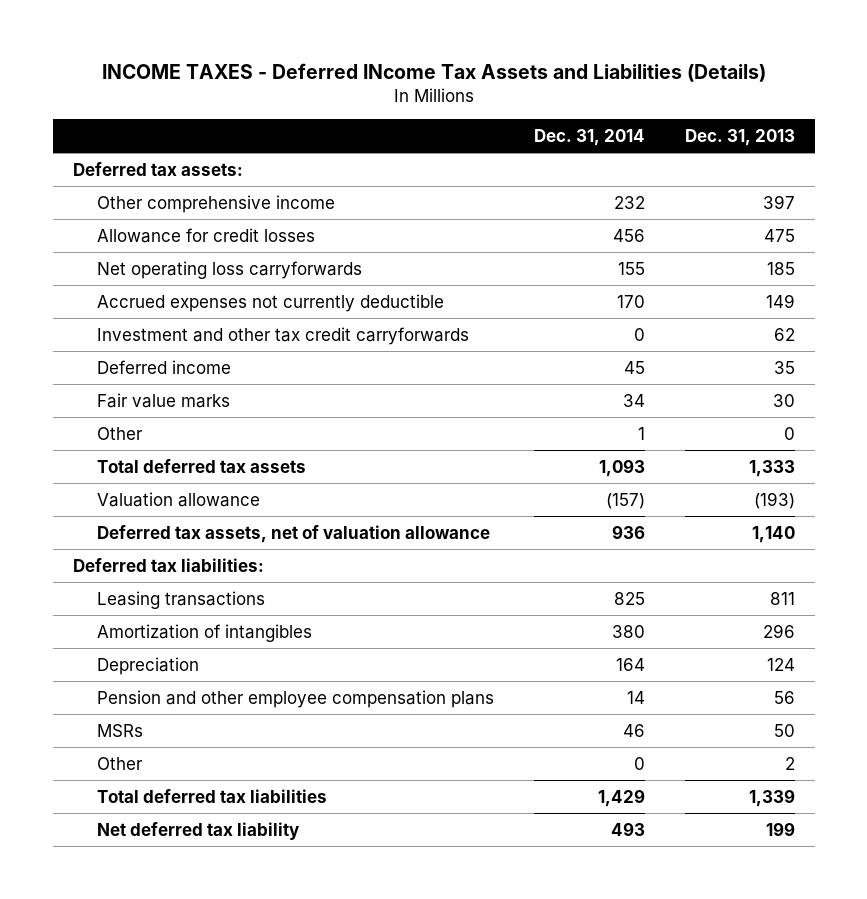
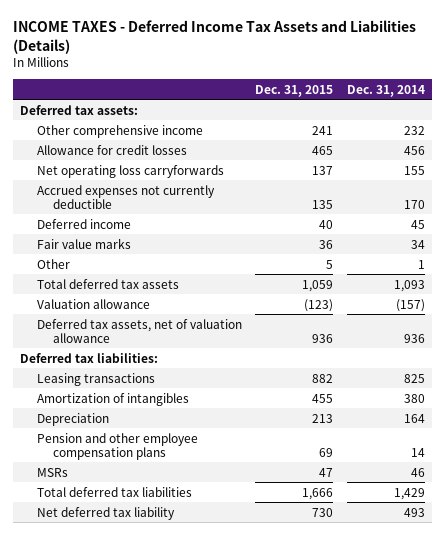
- INCOME TAXES - Deferred INcome Tax Assets and Liabilities (Details)
+ INCOME TAXES - Deferred Income Tax Assets and Liabilities (Details)
- | Dec. 31, 2014 | Dec. 31, 2013
+ | Dec. 31, 2015 | Dec. 31, 2014
- Investment and other tax credit carryforwards | 0 | 62
- Other | 0 | 2

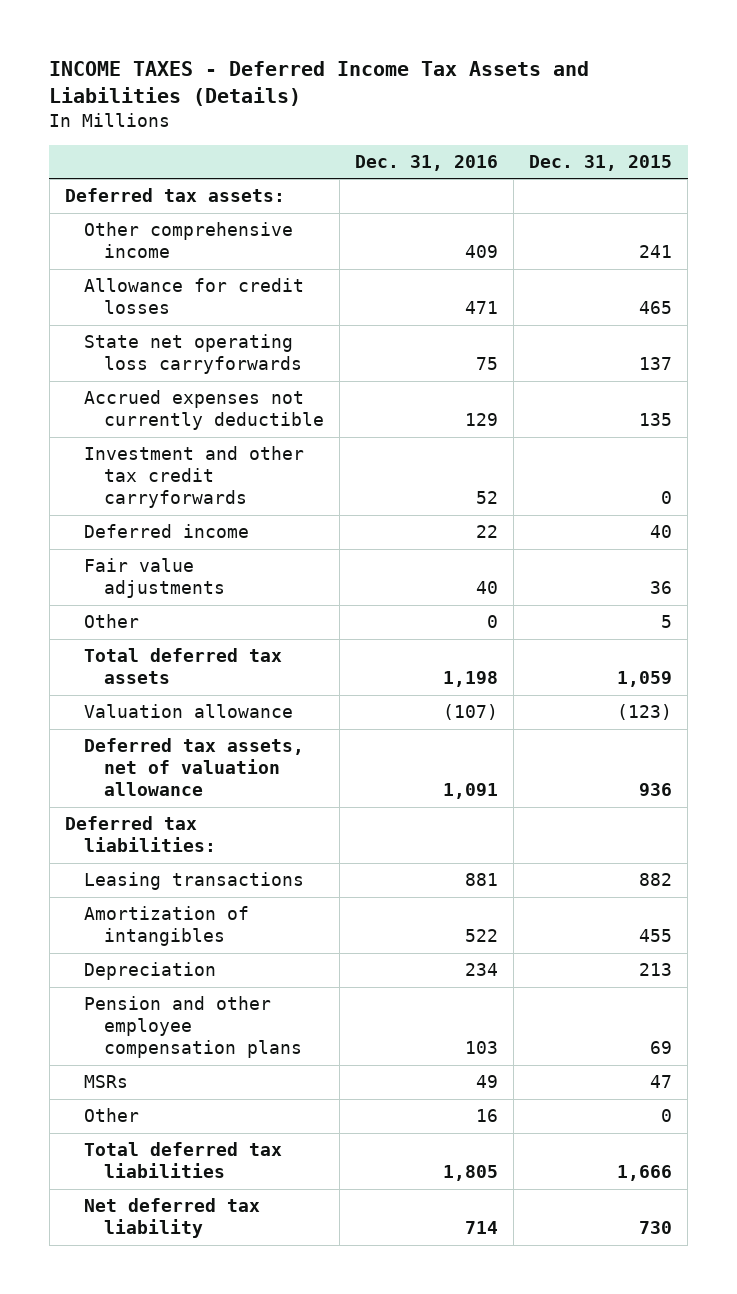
- | Dec. 31, 2015 | Dec. 31, 2014
+ | Dec. 31, 2016 | Dec. 31, 2015
- Net operating loss carryforwards | 137 | 155
+ State net operating loss carryforwards | 75 | 137
+ Investment and other tax credit carryforwards | 52 | 0
- Fair value marks | 36 | 34
+ Fair value adjustments | 40 | 36
+ Other | 16 | 0

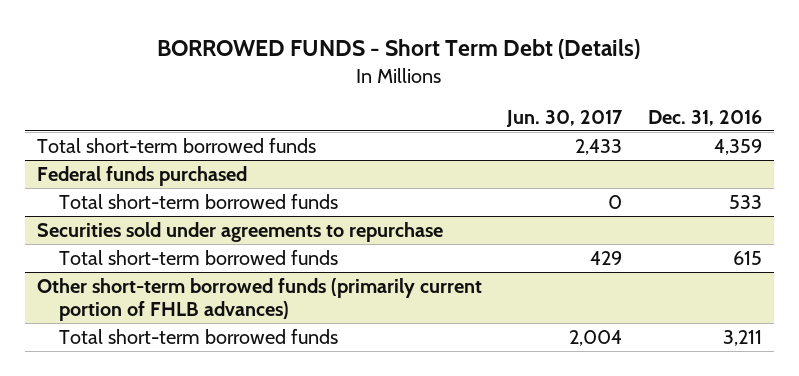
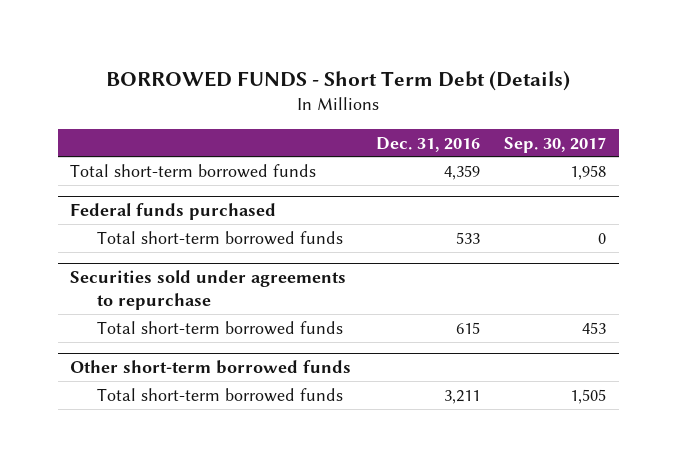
- | Jun. 30, 2017 | Dec. 31, 2016
+ | Dec. 31, 2016 | Sep. 30, 2017
- Other short-term borrowed funds (primarily current portion of FHLB advances)
+ Other short-term borrowed funds

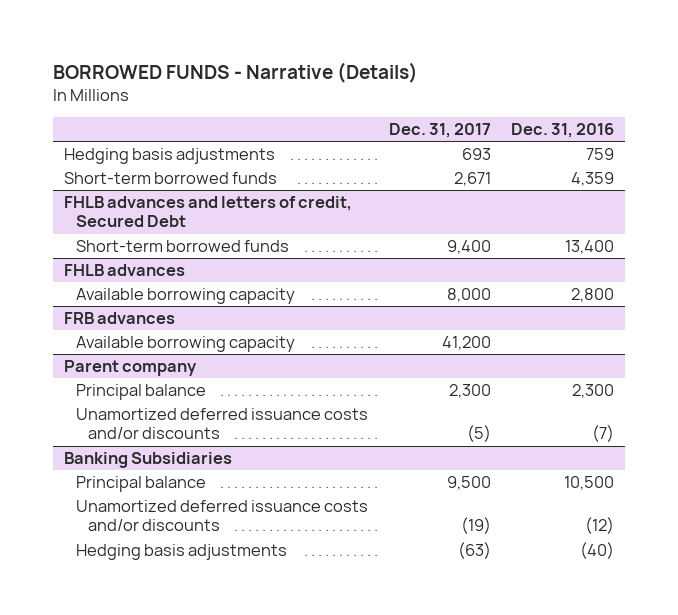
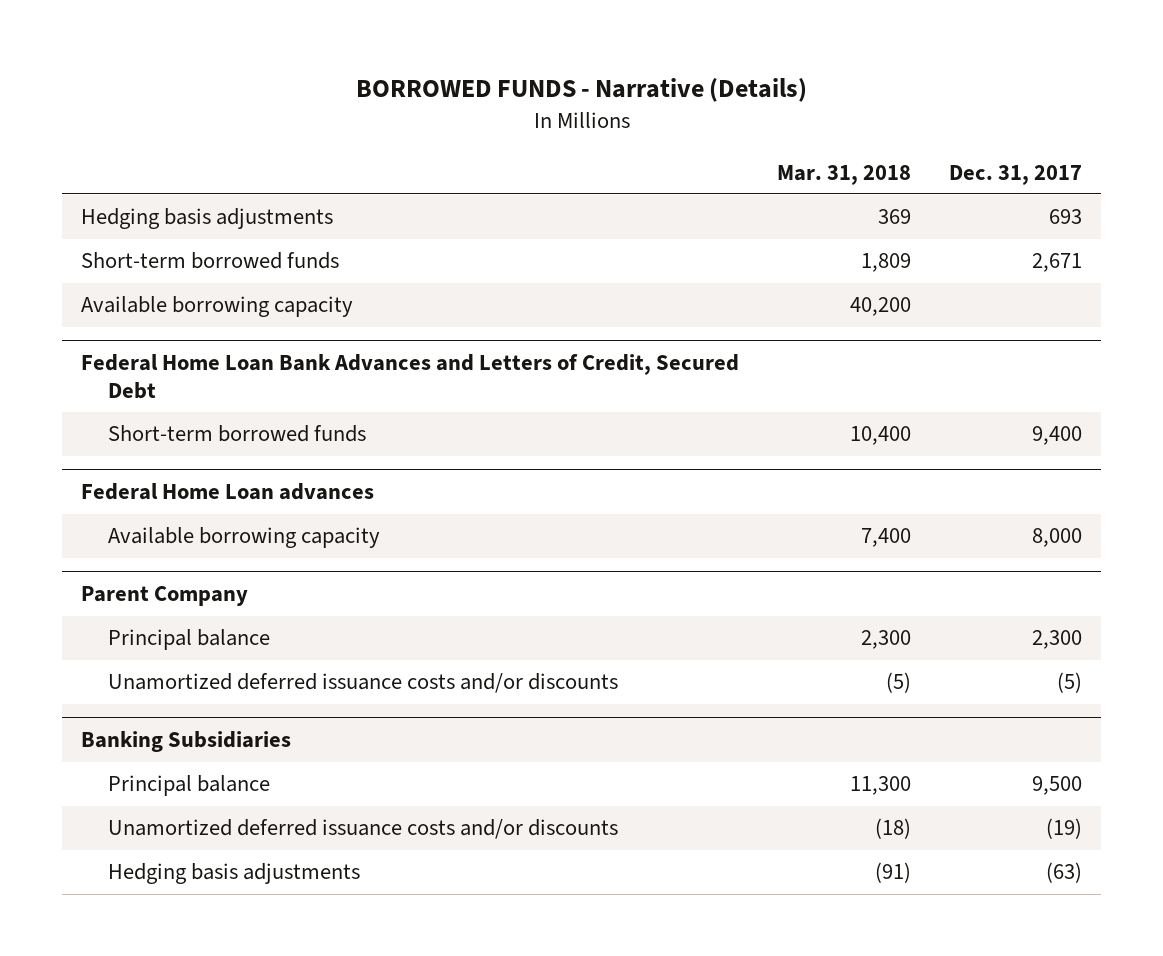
- | Dec. 31, 2017 | Dec. 31, 2016
+ | Mar. 31, 2018 | Dec. 31, 2017
- FHLB advances and letters of credit, Secured Debt
+ Available borrowing capacity | 40,200 |
+ Federal Home Loan Bank Advances and Letters of Credit, Secured Debt
- FHLB advances
+ Federal Home Loan advances
- FRB advances
- Available borrowing capacity | 41,200 |
- Parent company
+ Parent Company

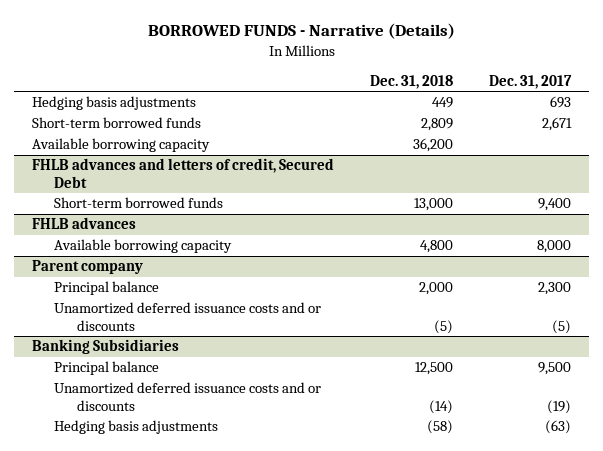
- | Mar. 31, 2018 | Dec. 31, 2017
+ | Dec. 31, 2018 | Dec. 31, 2017
- Federal Home Loan Bank Advances and Letters of Credit, Secured Debt
+ FHLB advances and letters of credit, Secured Debt
- Federal Home Loan advances
+ FHLB advances
- Parent Company
+ Parent company
- Unamortized deferred issuance costs and/or discounts | (5) | (5)
+ Unamortized deferred issuance costs and or discounts | (5) | (5)
@ Banking Subsidiaries
- Unamortized deferred issuance costs and/or discounts | (18) | (19)
+ Unamortized deferred issuance costs and or discounts | (14) | (19)

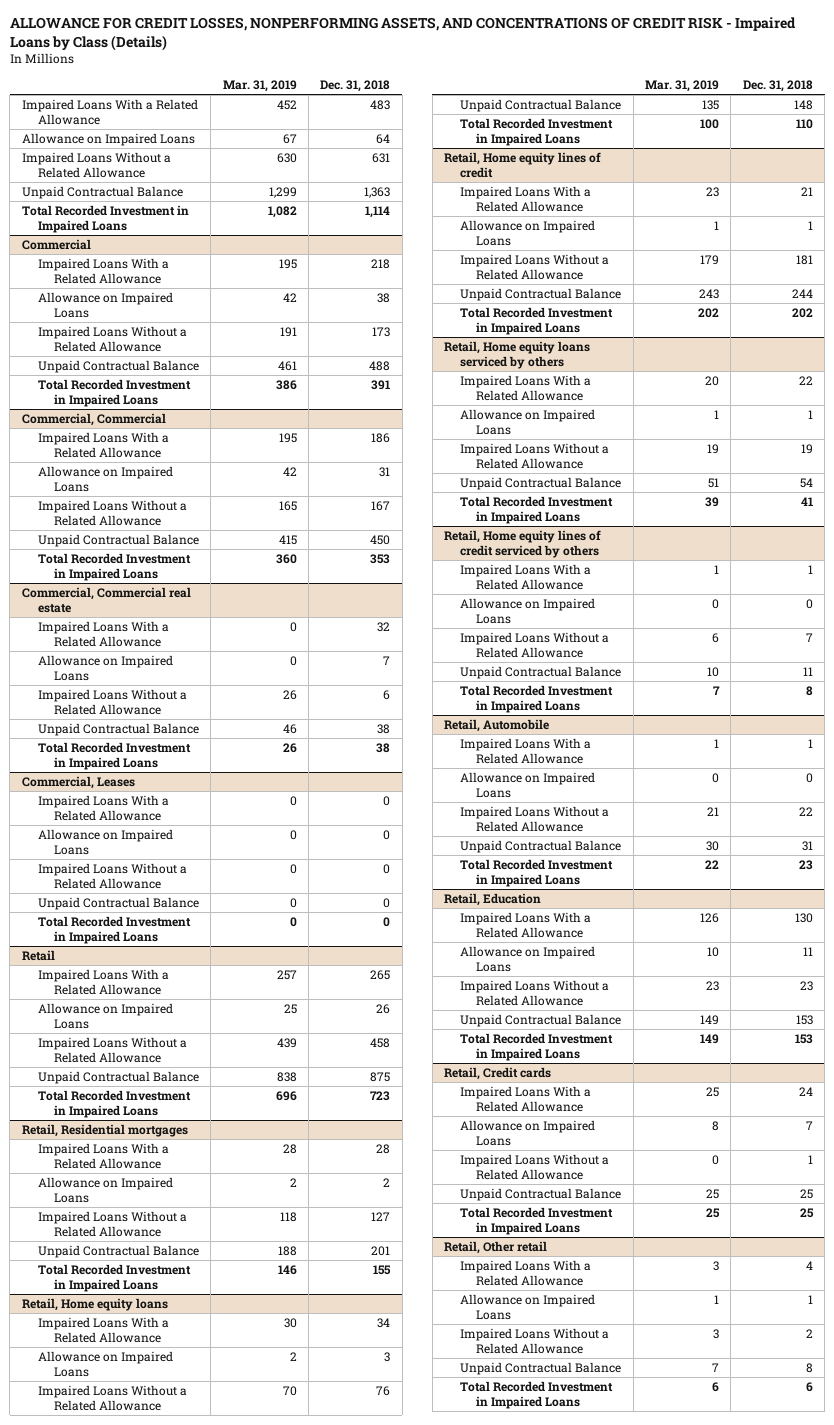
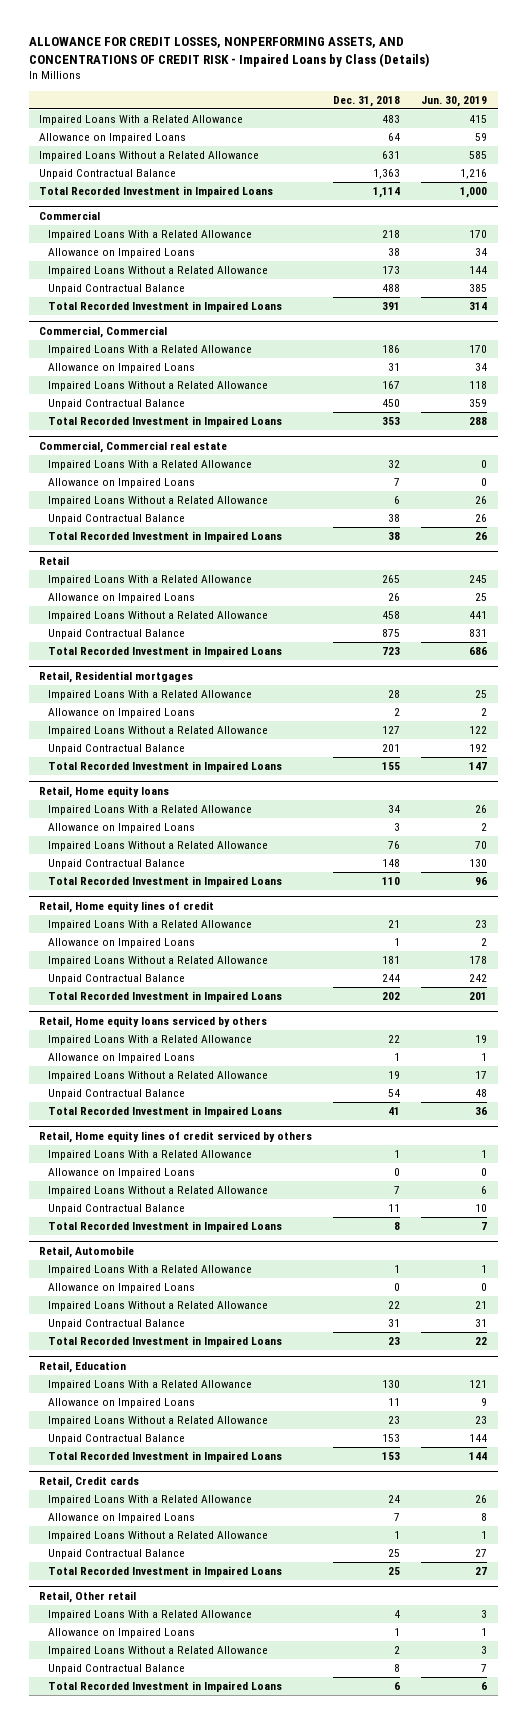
- | Mar. 31, 2019 | Dec. 31, 2018
+ | Dec. 31, 2018 | Jun. 30, 2019
- Commercial, Leases
- Impaired Loans With a Related Allowance | 0 | 0
- Allowance on Impaired Loans | 0 | 0
- Impaired Loans Without a Related Allowance | 0 | 0
- Unpaid Contractual Balance | 0 | 0
- Total Recorded Investment in Impaired Loans | 0 | 0

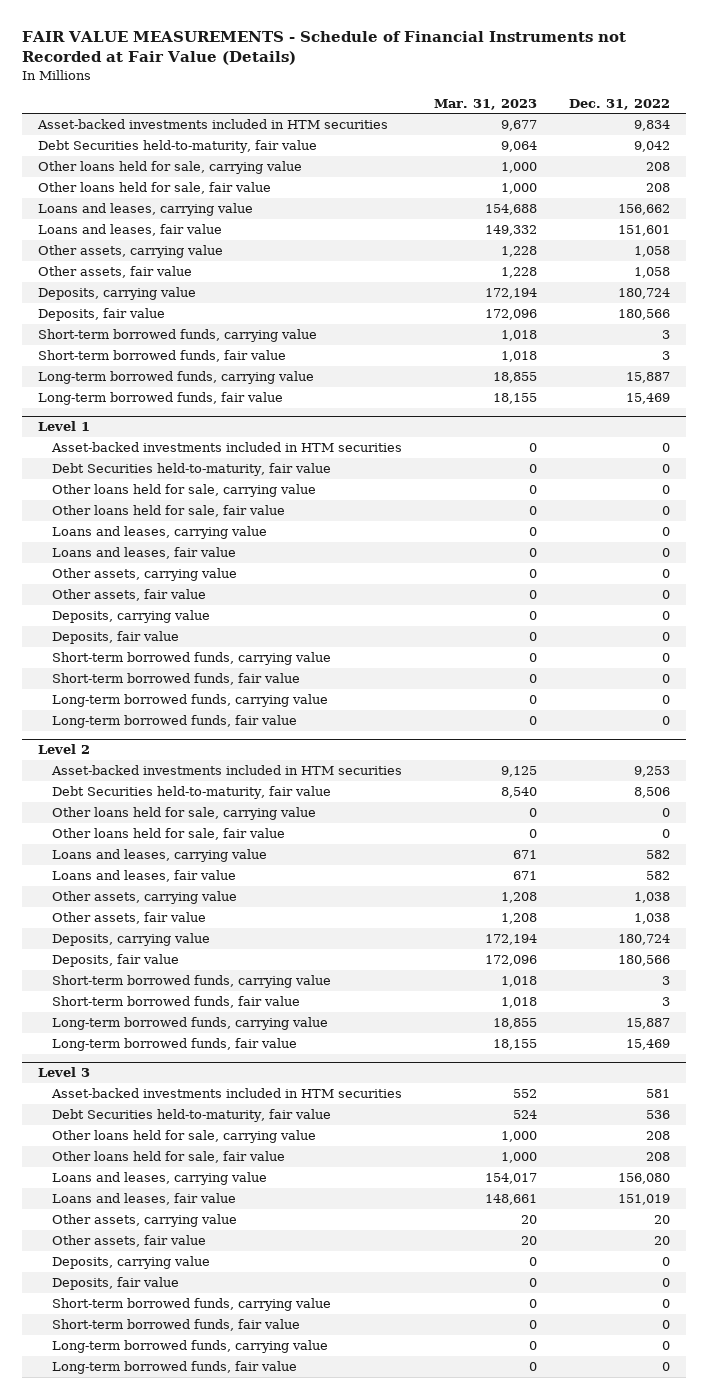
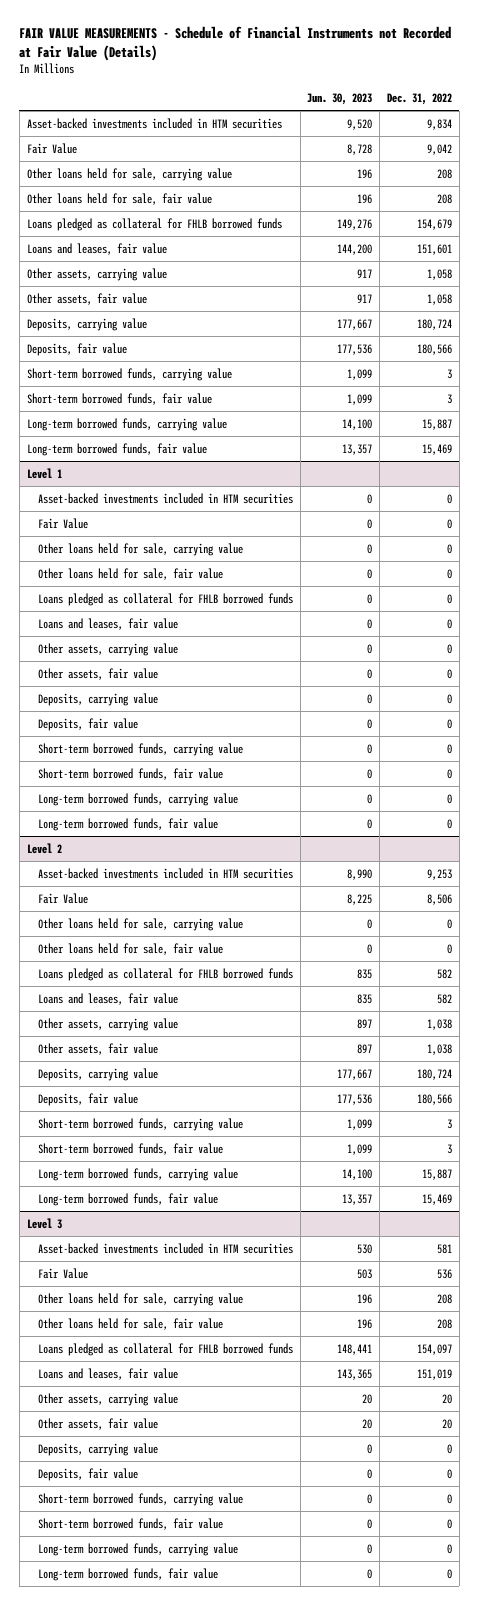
- | Mar. 31, 2023 | Dec. 31, 2022
+ | Jun. 30, 2023 | Dec. 31, 2022
- Debt Securities held-to-maturity, fair value | 9,064 | 9,042
+ Fair Value | 8,728 | 9,042
- Loans and leases, carrying value | 154,688 | 156,662
+ Loans pledged as collateral for FHLB borrowed funds | 149,276 | 154,679
@ Level 1
- Debt Securities held-to-maturity, fair value | 0 | 0
+ Fair Value | 0 | 0
- Loans and leases, carrying value | 0 | 0
+ Loans pledged as collateral for FHLB borrowed funds | 0 | 0
@ Level 2
- Debt Securities held-to-maturity, fair value | 8,540 | 8,506
+ Fair Value | 8,225 | 8,506
- Loans and leases, carrying value | 671 | 582
+ Loans pledged as collateral for FHLB borrowed funds | 835 | 582
@ Level 3
- Debt Securities held-to-maturity, fair value | 524 | 536
+ Fair Value | 503 | 536
- Loans and leases, carrying value | 154,017 | 156,080
+ Loans pledged as collateral for FHLB borrowed funds | 148,441 | 154,097

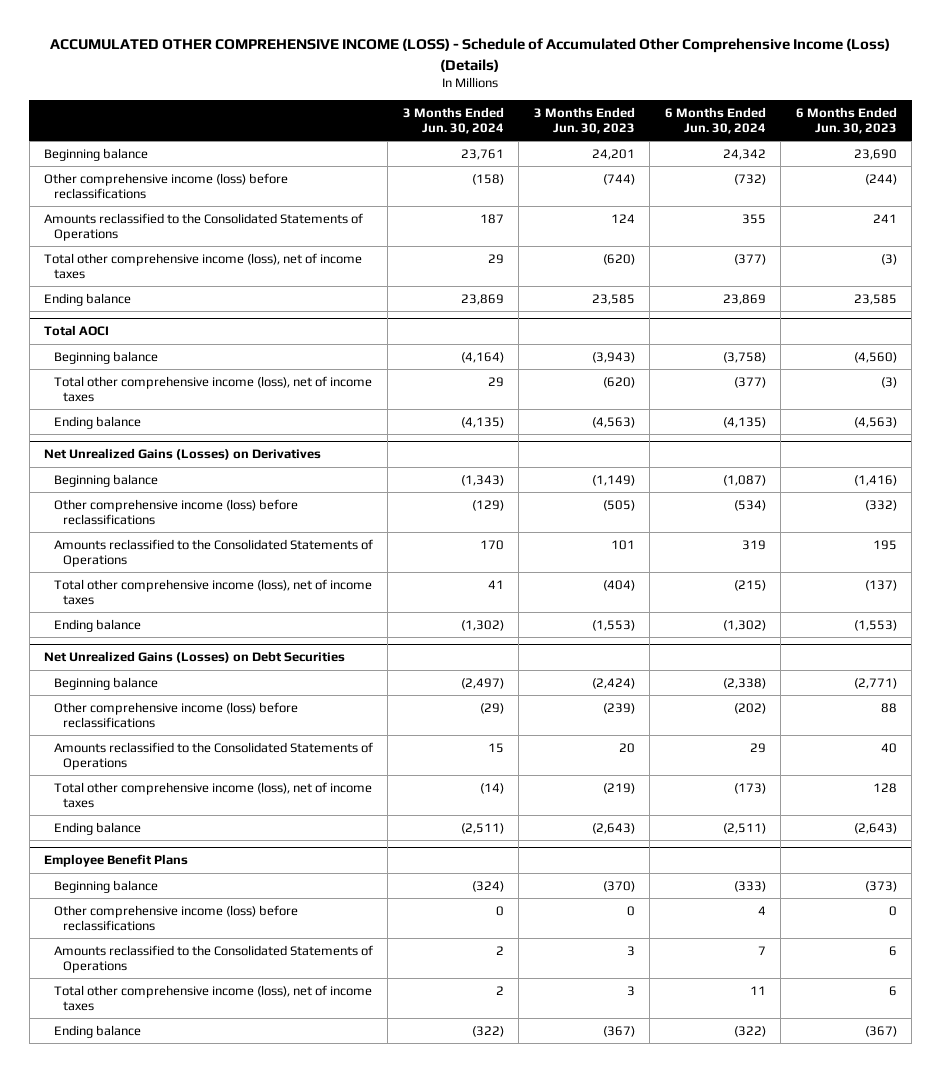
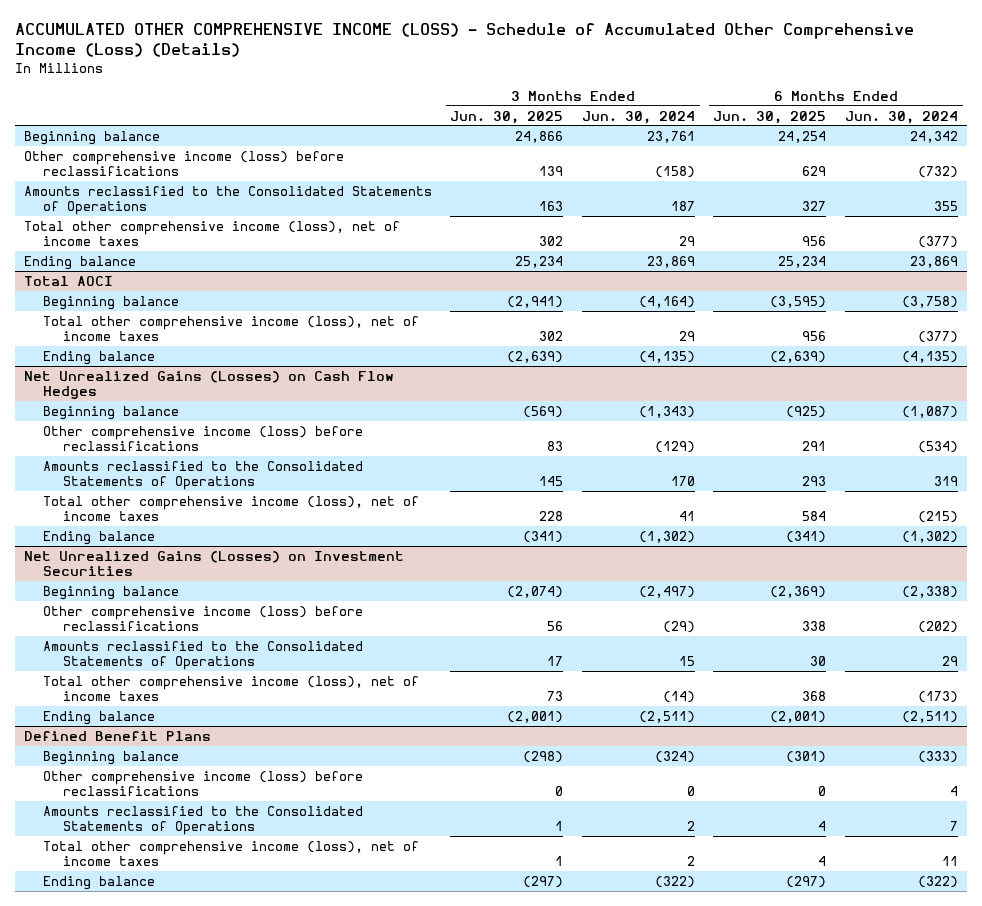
- | 3 Months Ended Jun. 30, 2024 | 3 Months Ended Jun. 30, 2023 | 6 Months Ended Jun. 30, 2024 | 6 Months Ended Jun. 30, 2023
+ | 3 Months Ended Jun. 30, 2025 | 3 Months Ended Jun. 30, 2024 | 6 Months Ended Jun. 30, 2025 | 6 Months Ended Jun. 30, 2024
- Net Unrealized Gains (Losses) on Derivatives
+ Net Unrealized Gains (Losses) on Cash Flow Hedges
- Net Unrealized Gains (Losses) on Debt Securities
+ Net Unrealized Gains (Losses) on Investment Securities
- Employee Benefit Plans
+ Defined Benefit Plans

